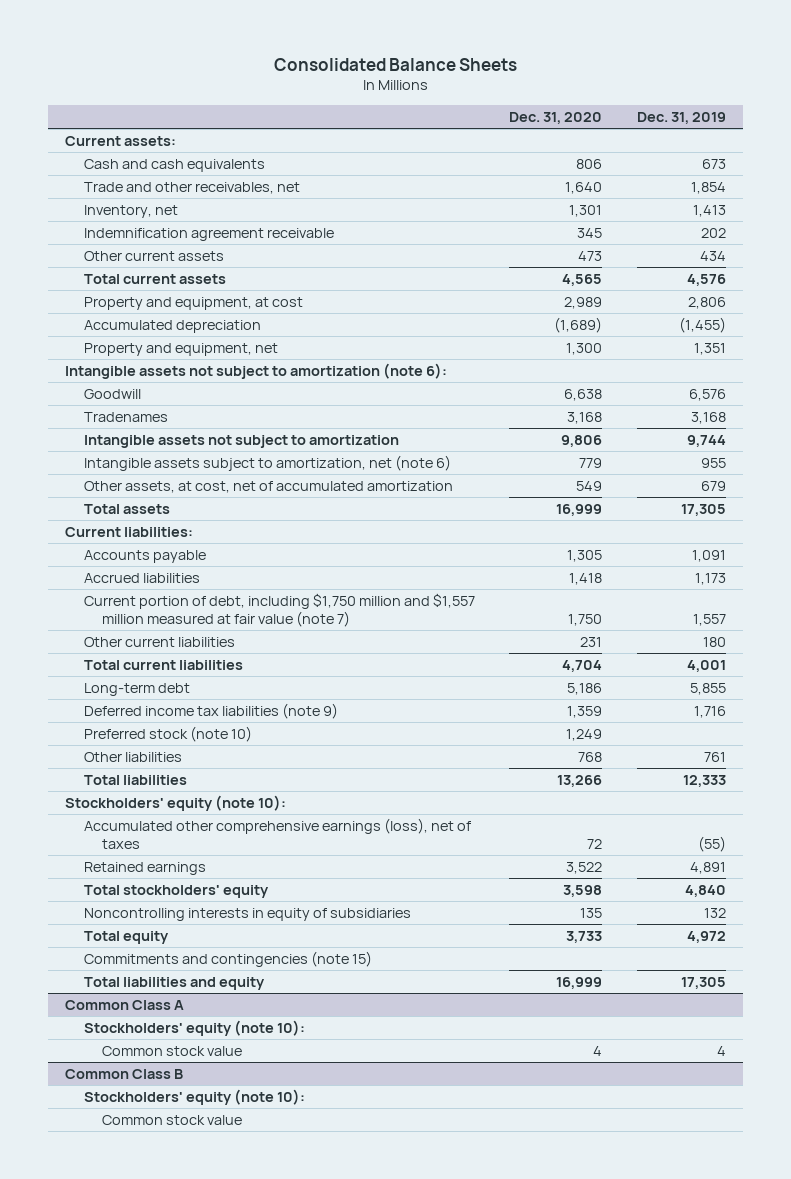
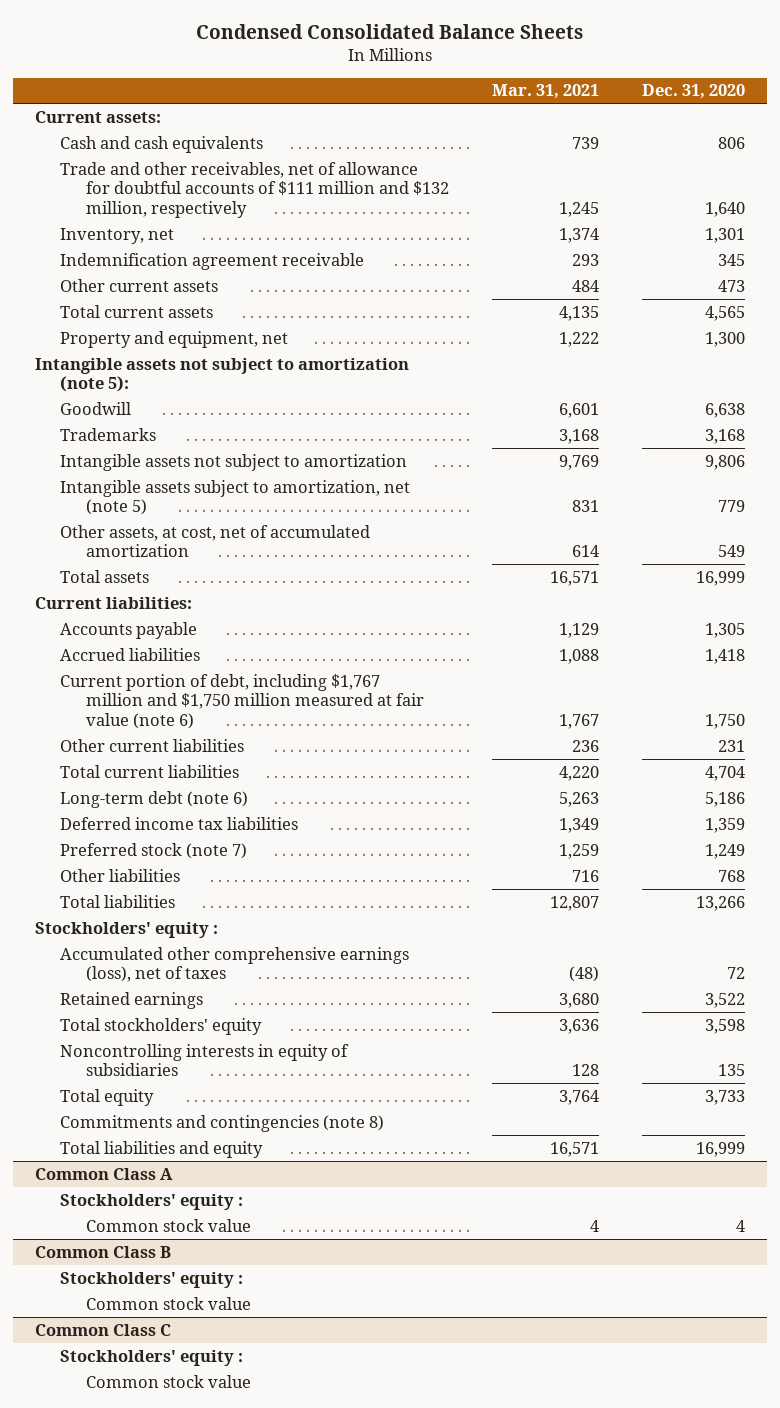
- Consolidated Balance Sheets
+ Condensed Consolidated Balance Sheets
- | Dec. 31, 2020 | Dec. 31, 2019
+ | Mar. 31, 2021 | Dec. 31, 2020
- Trade and other receivables, net | 1,640 | 1,854
+ Trade and other receivables, net of allowance for doubtful accounts of $111 million and $132 million, respectively | 1,245 | 1,640
- Property and equipment, at cost | 2,989 | 2,806
- Accumulated depreciation | (1,689) | (1,455)
- Intangible assets not subject to amortization (note 6):
+ Intangible assets not subject to amortization (note 5):
- Tradenames | 3,168 | 3,168
+ Trademarks | 3,168 | 3,168
- Intangible assets subject to amortization, net (note 6) | 779 | 955
+ Intangible assets subject to amortization, net (note 5) | 831 | 779
- Current portion of debt, including $1,750 million and $1,557 million measured at fair value (note 7) | 1,750 | 1,557
+ Current portion of debt, including $1,767 million and $1,750 million measured at fair value (note 6) | 1,767 | 1,750
- Long-term debt | 5,186 | 5,855
- Deferred income tax liabilities (note 9) | 1,359 | 1,716
- Preferred stock (note 10) | 1,249 |
+ Long-term debt (note 6) | 5,263 | 5,186
+ Deferred income tax liabilities | 1,349 | 1,359
+ Preferred stock (note 7) | 1,259 | 1,249
- Stockholders' equity (note 10):
+ Stockholders' equity :
- Commitments and contingencies (note 15)
+ Commitments and contingencies (note 8)
@ Common Class A
- Stockholders' equity (note 10):
+ Stockholders' equity :
@ Common Class B
- Stockholders' equity (note 10):
+ Stockholders' equity :
+ Common Class C
+ Stockholders' equity :
+ Common stock value

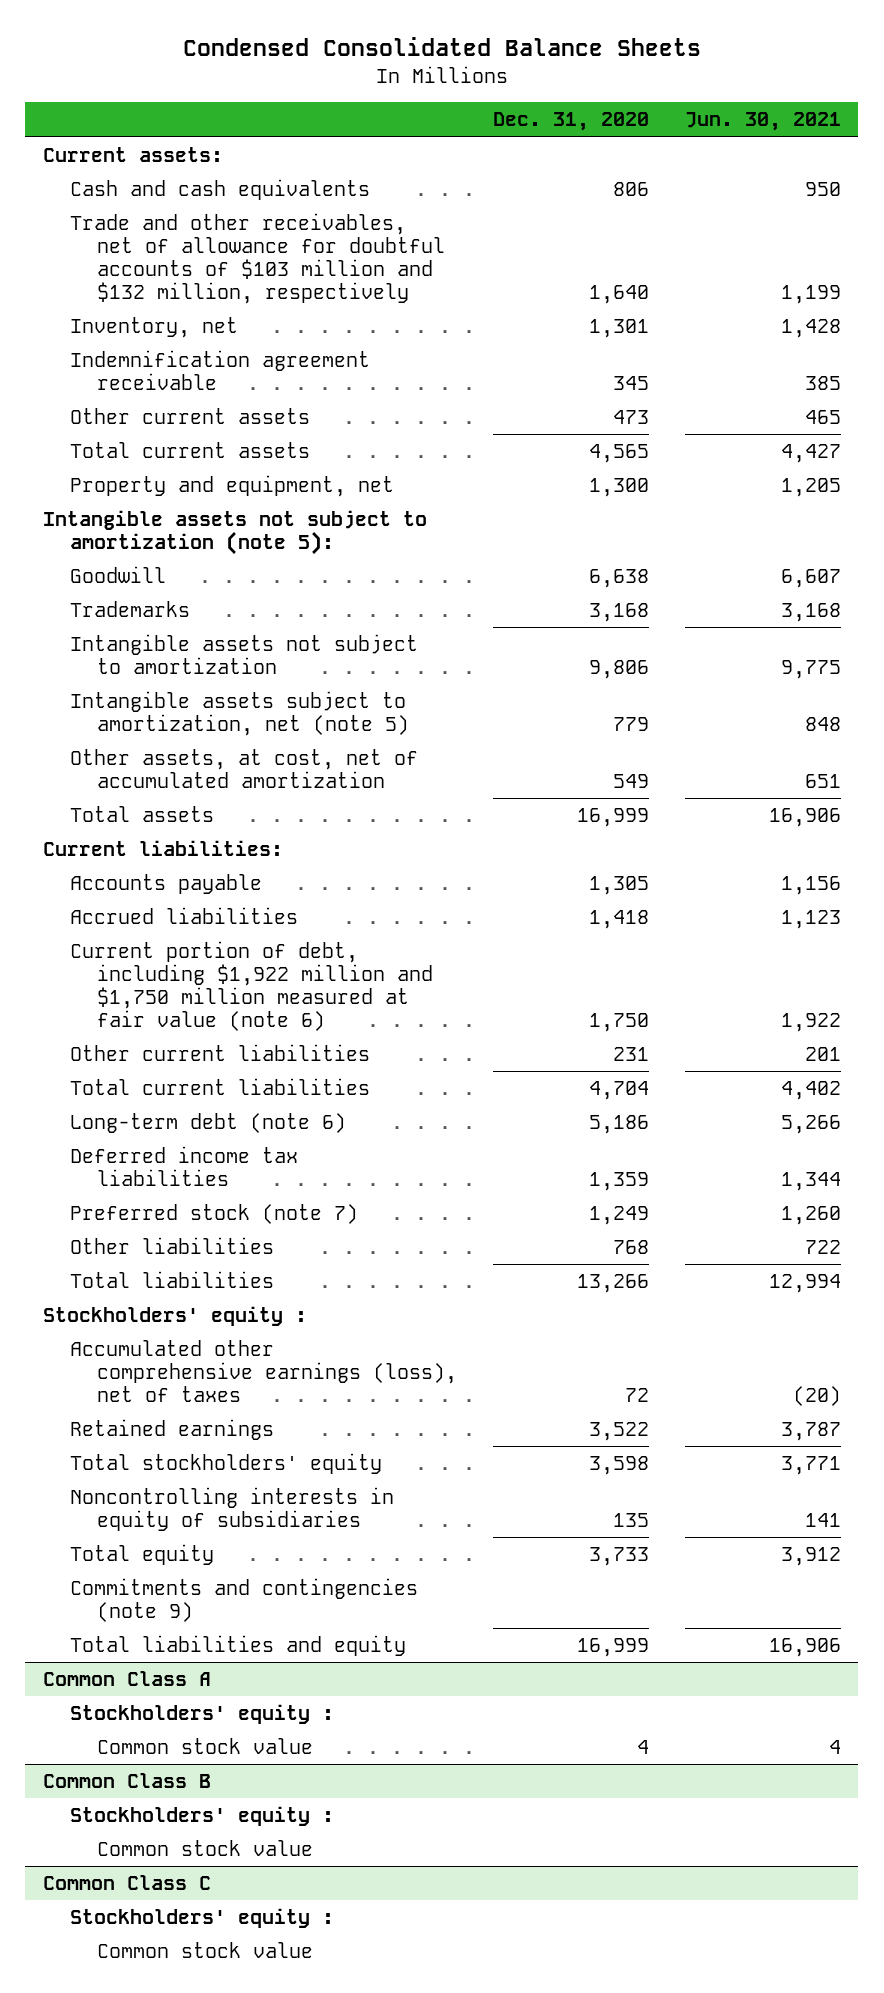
- | Mar. 31, 2021 | Dec. 31, 2020
+ | Dec. 31, 2020 | Jun. 30, 2021
- Trade and other receivables, net of allowance for doubtful accounts of $111 million and $132 million, respectively | 1,245 | 1,640
+ Trade and other receivables, net of allowance for doubtful accounts of $103 million and $132 million, respectively | 1,640 | 1,199
- Current portion of debt, including $1,767 million and $1,750 million measured at fair value (note 6) | 1,767 | 1,750
+ Current portion of debt, including $1,922 million and $1,750 million measured at fair value (note 6) | 1,750 | 1,922
- Commitments and contingencies (note 8)
+ Commitments and contingencies (note 9)

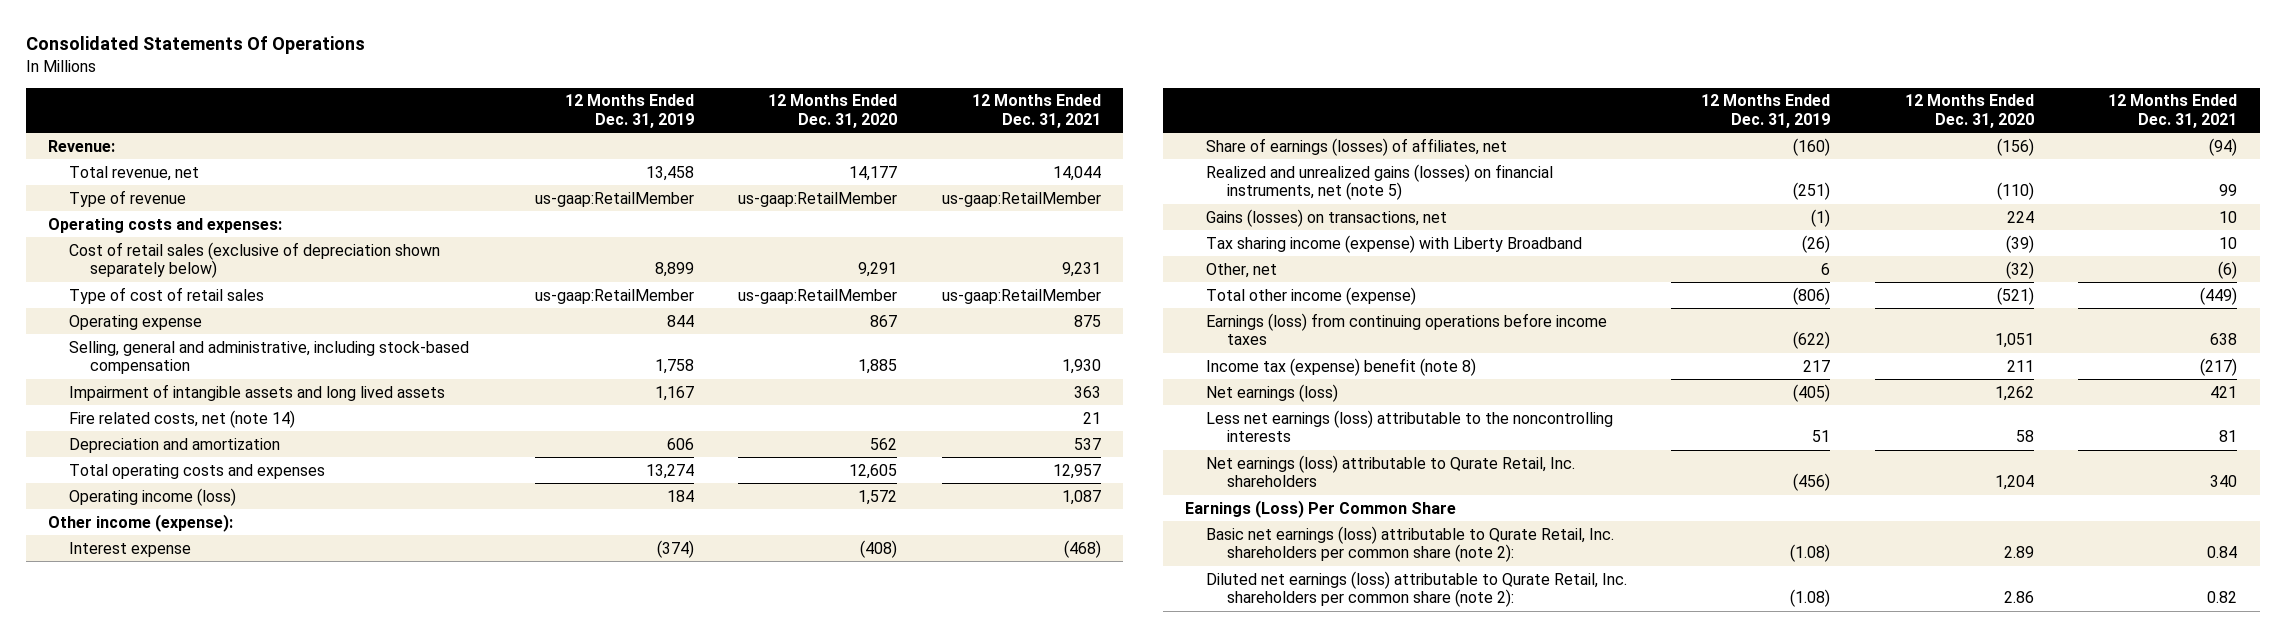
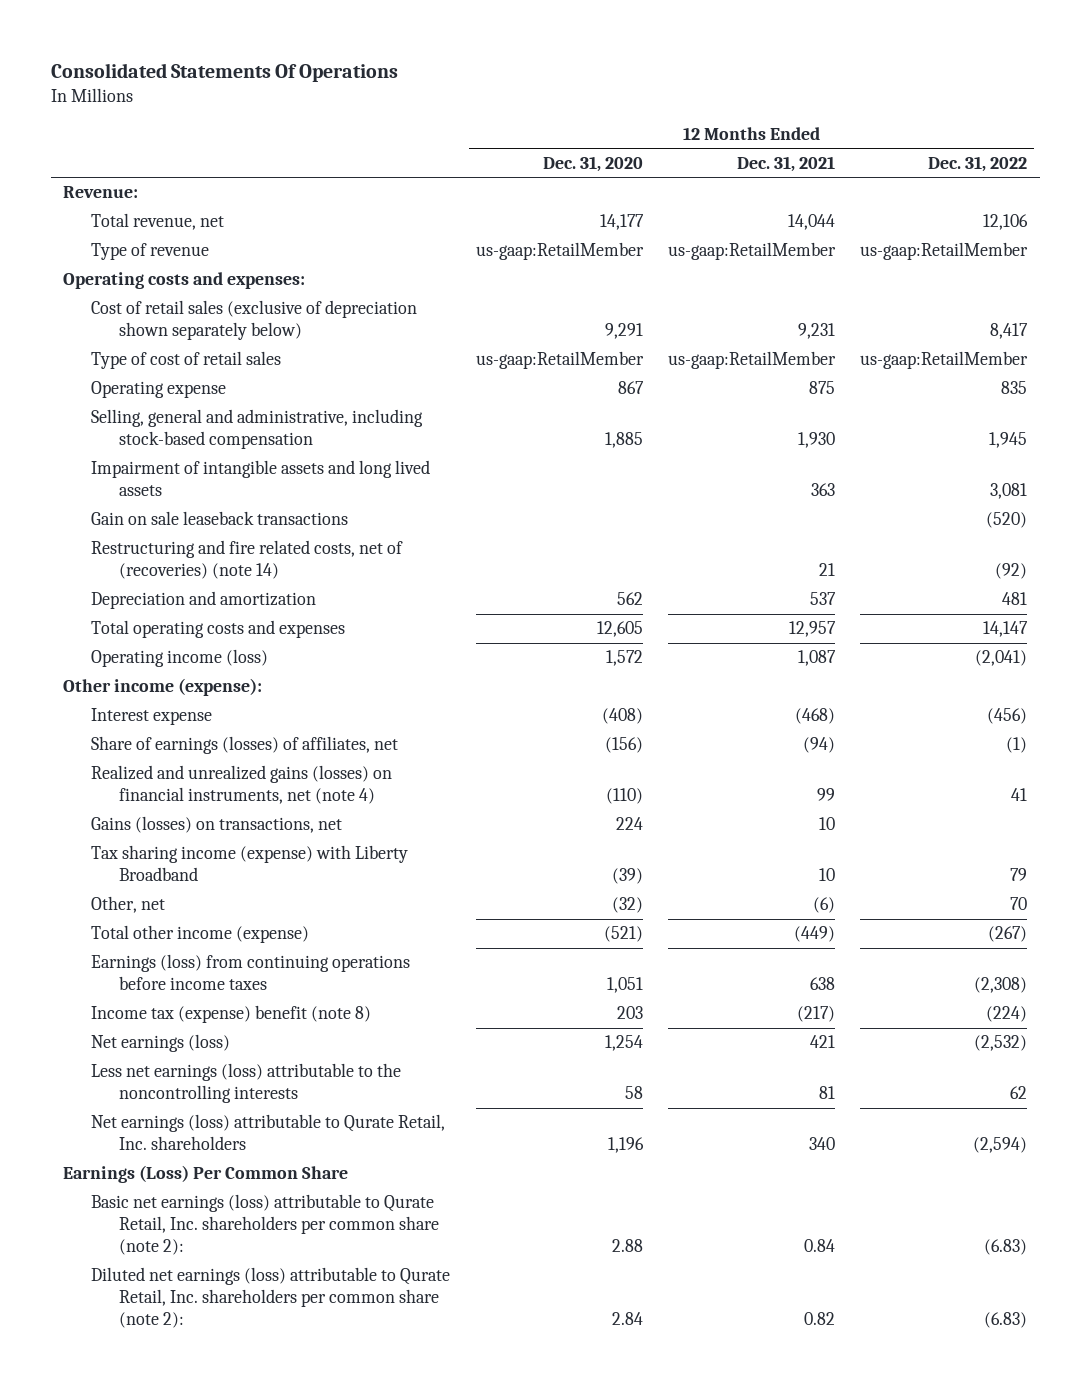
- | 12 Months Ended Dec. 31, 2019 | 12 Months Ended Dec. 31, 2020 | 12 Months Ended Dec. 31, 2021
+ | 12 Months Ended Dec. 31, 2020 | 12 Months Ended Dec. 31, 2021 | 12 Months Ended Dec. 31, 2022
- Fire related costs, net (note 14) | | | 21
+ Gain on sale leaseback transactions | | | (520)
+ Restructuring and fire related costs, net of (recoveries) (note 14) | | 21 | (92)
- Realized and unrealized gains (losses) on financial instruments, net (note 5) | (251) | (110) | 99
+ Realized and unrealized gains (losses) on financial instruments, net (note 4) | (110) | 99 | 41
- Income tax (expense) benefit (note 8) | 217 | 211 | (217)
- Net earnings (loss) | (405) | 1,262 | 421
+ Income tax (expense) benefit (note 8) | 203 | (217) | (224)
+ Net earnings (loss) | 1,254 | 421 | (2,532)
- Net earnings (loss) attributable to Qurate Retail, Inc. shareholders | (456) | 1,204 | 340
+ Net earnings (loss) attributable to Qurate Retail, Inc. shareholders | 1,196 | 340 | (2,594)
- Basic net earnings (loss) attributable to Qurate Retail, Inc. shareholders per common share (note 2): | (1.08) | 2.89 | 0.84
- Diluted net earnings (loss) attributable to Qurate Retail, Inc. shareholders per common share (note 2): | (1.08) | 2.86 | 0.82
+ Basic net earnings (loss) attributable to Qurate Retail, Inc. shareholders per common share (note 2): | 2.88 | 0.84 | (6.83)
+ Diluted net earnings (loss) attributable to Qurate Retail, Inc. shareholders per common share (note 2): | 2.84 | 0.82 | (6.83)

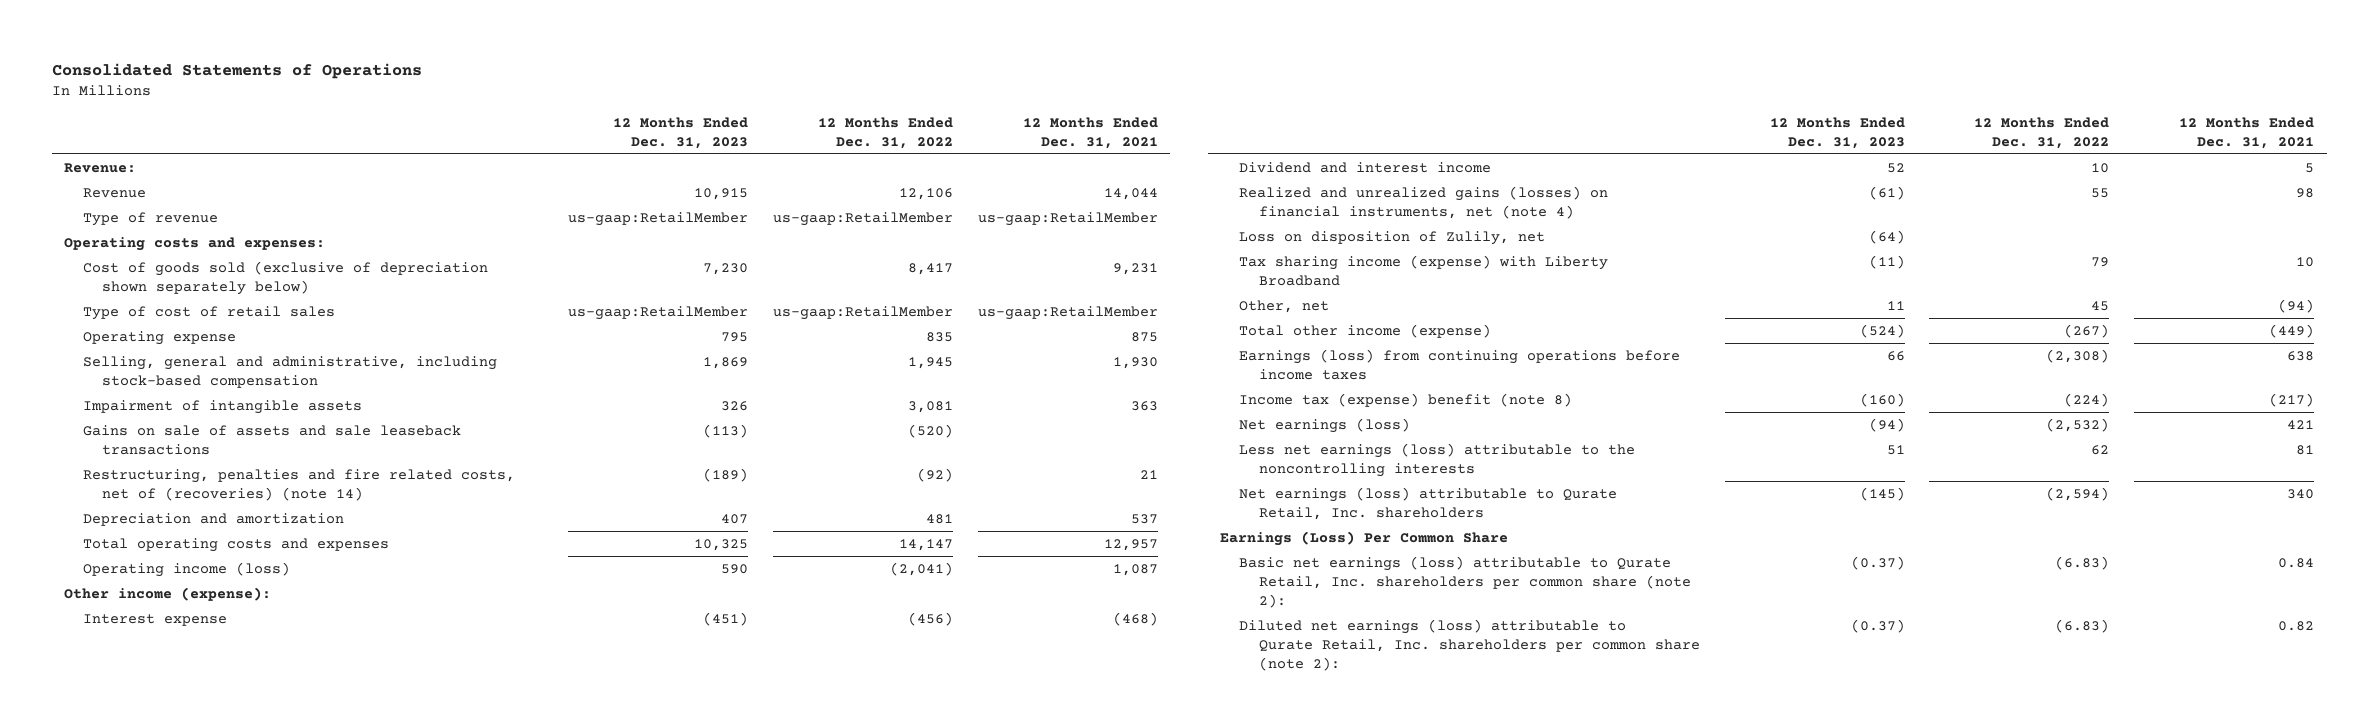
- Consolidated Statements Of Operations
+ Consolidated Statements of Operations
- | 12 Months Ended Dec. 31, 2020 | 12 Months Ended Dec. 31, 2021 | 12 Months Ended Dec. 31, 2022
+ | 12 Months Ended Dec. 31, 2023 | 12 Months Ended Dec. 31, 2022 | 12 Months Ended Dec. 31, 2021
- Total revenue, net | 14,177 | 14,044 | 12,106
+ Revenue | 10,915 | 12,106 | 14,044
- Cost of retail sales (exclusive of depreciation shown separately below) | 9,291 | 9,231 | 8,417
+ Cost of goods sold (exclusive of depreciation shown separately below) | 7,230 | 8,417 | 9,231
- Impairment of intangible assets and long lived assets | | 363 | 3,081
- Gain on sale leaseback transactions | | | (520)
- Restructuring and fire related costs, net of (recoveries) (note 14) | | 21 | (92)
+ Impairment of intangible assets | 326 | 3,081 | 363
+ Gains on sale of assets and sale leaseback transactions | (113) | (520) |
+ Restructuring, penalties and fire related costs, net of (recoveries) (note 14) | (189) | (92) | 21
- Share of earnings (losses) of affiliates, net | (156) | (94) | (1)
- Realized and unrealized gains (losses) on financial instruments, net (note 4) | (110) | 99 | 41
- Gains (losses) on transactions, net | 224 | 10 |
+ Dividend and interest income | 52 | 10 | 5
+ Realized and unrealized gains (losses) on financial instruments, net (note 4) | (61) | 55 | 98
+ Loss on disposition of Zulily, net | (64) | |
- Other, net | (32) | (6) | 70
+ Other, net | 11 | 45 | (94)

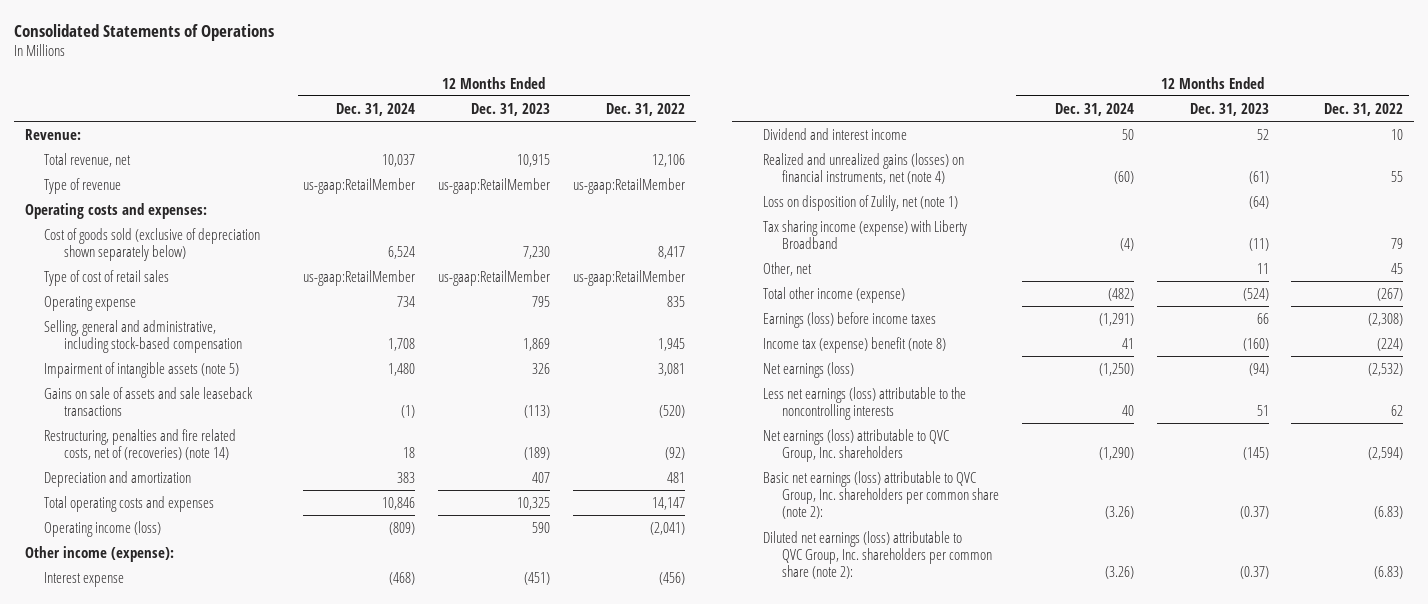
- | 12 Months Ended Dec. 31, 2023 | 12 Months Ended Dec. 31, 2022 | 12 Months Ended Dec. 31, 2021
+ | 12 Months Ended Dec. 31, 2024 | 12 Months Ended Dec. 31, 2023 | 12 Months Ended Dec. 31, 2022
- Revenue | 10,915 | 12,106 | 14,044
+ Total revenue, net | 10,037 | 10,915 | 12,106
- Impairment of intangible assets | 326 | 3,081 | 363
+ Impairment of intangible assets (note 5) | 1,480 | 326 | 3,081
- Loss on disposition of Zulily, net | (64) | |
+ Loss on disposition of Zulily, net (note 1) | | (64) |
- Earnings (loss) from continuing operations before income taxes | 66 | (2,308) | 638
+ Earnings (loss) before income taxes | (1,291) | 66 | (2,308)
- Net earnings (loss) attributable to Qurate Retail, Inc. shareholders | (145) | (2,594) | 340
- Earnings (Loss) Per Common Share
- Basic net earnings (loss) attributable to Qurate Retail, Inc. shareholders per common share (note 2): | (0.37) | (6.83) | 0.84
- Diluted net earnings (loss) attributable to Qurate Retail, Inc. shareholders per common share (note 2): | (0.37) | (6.83) | 0.82
+ Net earnings (loss) attributable to QVC Group, Inc. shareholders | (1,290) | (145) | (2,594)
+ Basic net earnings (loss) attributable to QVC Group, Inc. shareholders per common share (note 2): | (3.26) | (0.37) | (6.83)
+ Diluted net earnings (loss) attributable to QVC Group, Inc. shareholders per common share (note 2): | (3.26) | (0.37) | (6.83)

